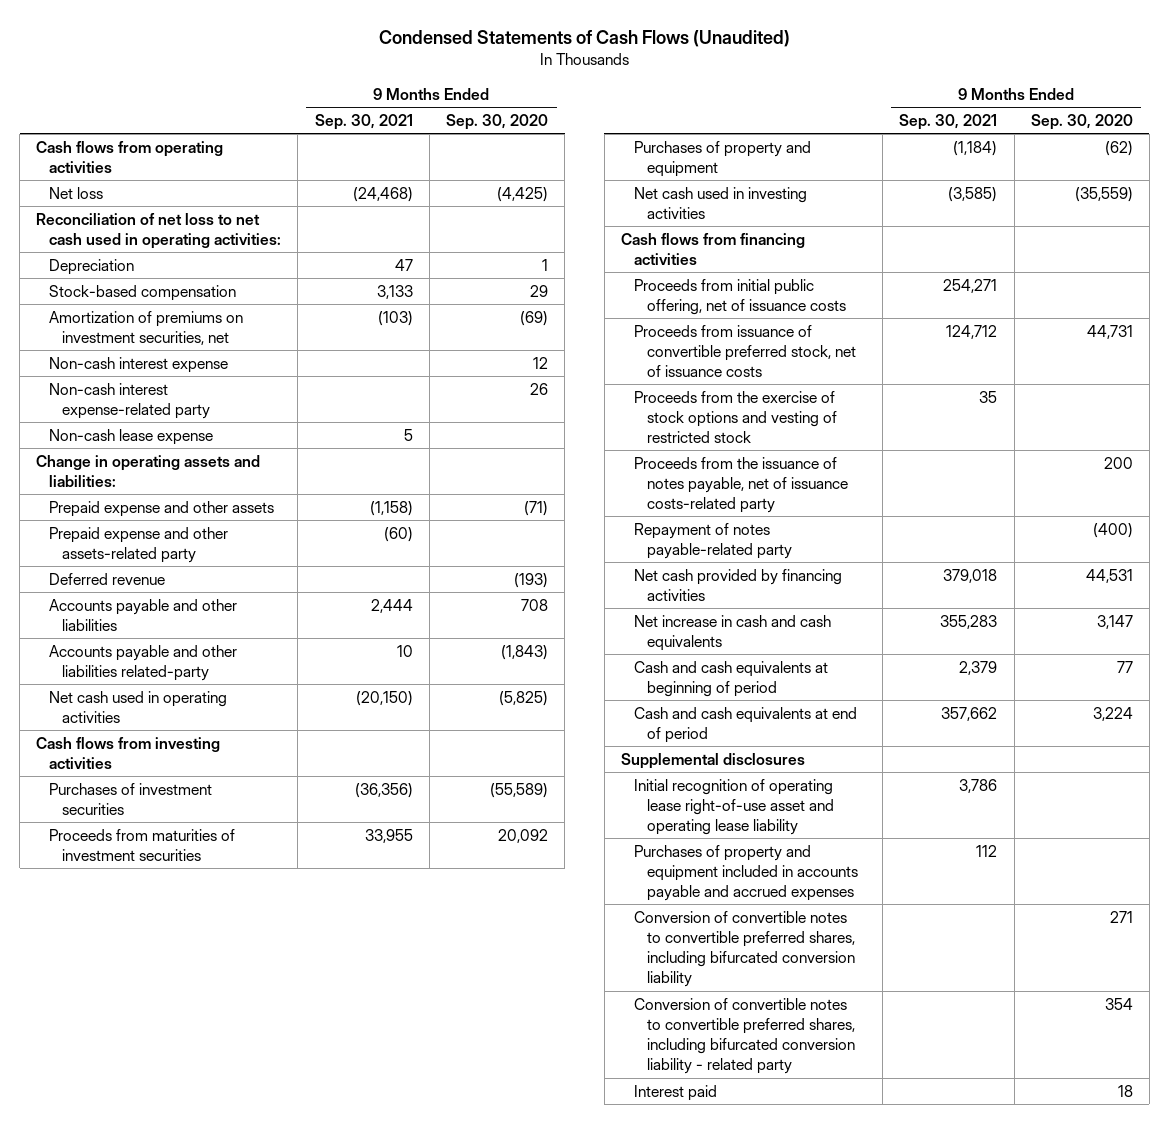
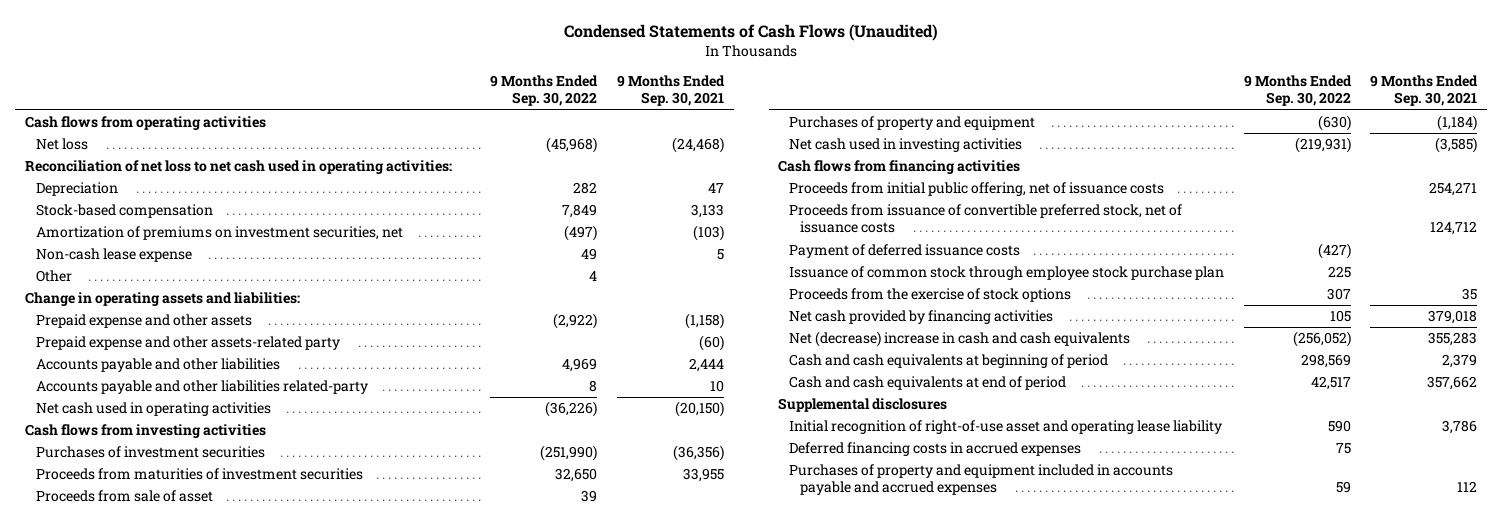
- | 9 Months Ended Sep. 30, 2021 | 9 Months Ended Sep. 30, 2020
+ | 9 Months Ended Sep. 30, 2022 | 9 Months Ended Sep. 30, 2021
- Non-cash interest expense | | 12
- Non-cash interest expense-related party | | 26
+ Other | 4 |
- Deferred revenue | | (193)
+ Proceeds from sale of asset | 39 |
- Proceeds from the exercise of stock options and vesting of restricted stock | 35 |
- Proceeds from the issuance of notes payable, net of issuance costs-related party | | 200
- Repayment of notes payable-related party | | (400)
+ Payment of deferred issuance costs | (427) |
+ Issuance of common stock through employee stock purchase plan | 225 |
+ Proceeds from the exercise of stock options | 307 | 35
- Net increase in cash and cash equivalents | 355,283 | 3,147
+ Net (decrease) increase in cash and cash equivalents | (256,052) | 355,283
- Initial recognition of operating lease right-of-use asset and operating lease liability | 3,786 |
+ Initial recognition of right-of-use asset and operating lease liability | 590 | 3,786
+ Deferred financing costs in accrued expenses | 75 |
- Conversion of convertible notes to convertible preferred shares, including bifurcated conversion liability | | 271
- Conversion of convertible notes to convertible preferred shares, including bifurcated conversion liability - related party | | 354
- Interest paid | | 18

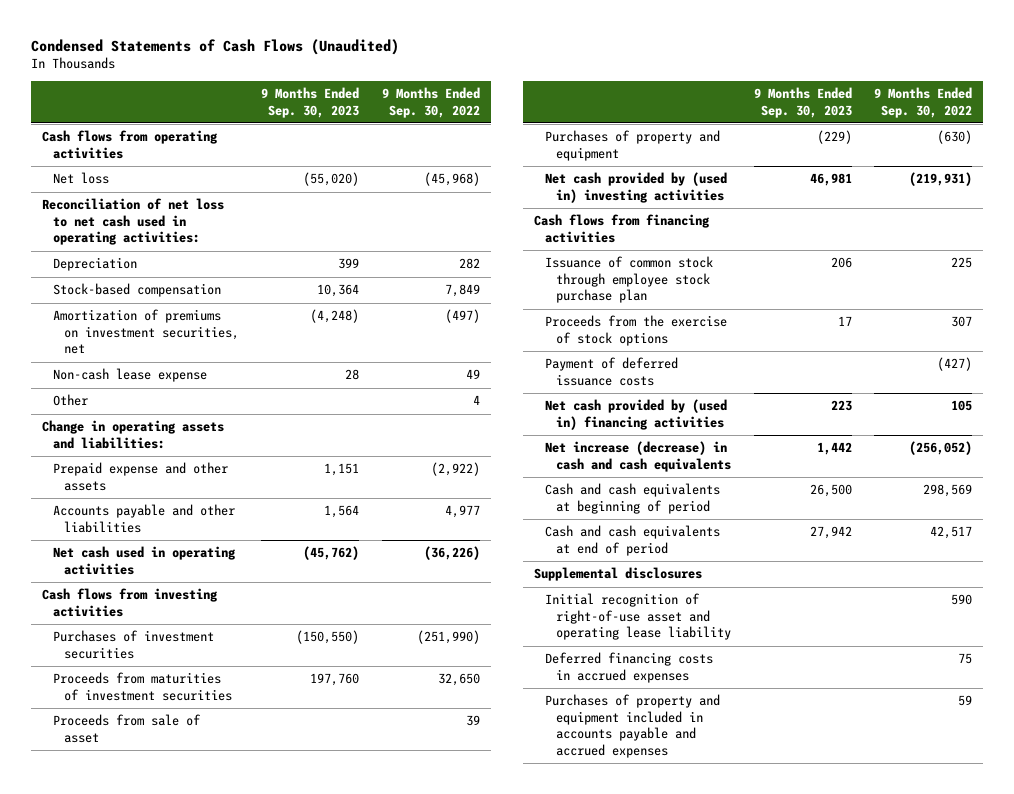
- | 9 Months Ended Sep. 30, 2022 | 9 Months Ended Sep. 30, 2021
+ | 9 Months Ended Sep. 30, 2023 | 9 Months Ended Sep. 30, 2022
- Prepaid expense and other assets-related party | | (60)
- Accounts payable and other liabilities | 4,969 | 2,444
- Accounts payable and other liabilities related-party | 8 | 10
+ Accounts payable and other liabilities | 1,564 | 4,977
- Net cash used in investing activities | (219,931) | (3,585)
+ Net cash provided by (used in) investing activities | 46,981 | (219,931)
- Proceeds from initial public offering, net of issuance costs | | 254,271
- Proceeds from issuance of convertible preferred stock, net of issuance costs | | 124,712
- Net cash provided by financing activities | 105 | 379,018
- Net (decrease) increase in cash and cash equivalents | (256,052) | 355,283
moved down: Payment of deferred issuance costs | | (427)
+ Net cash provided by (used in) financing activities | 223 | 105
+ Net increase (decrease) in cash and cash equivalents | 1,442 | (256,052)

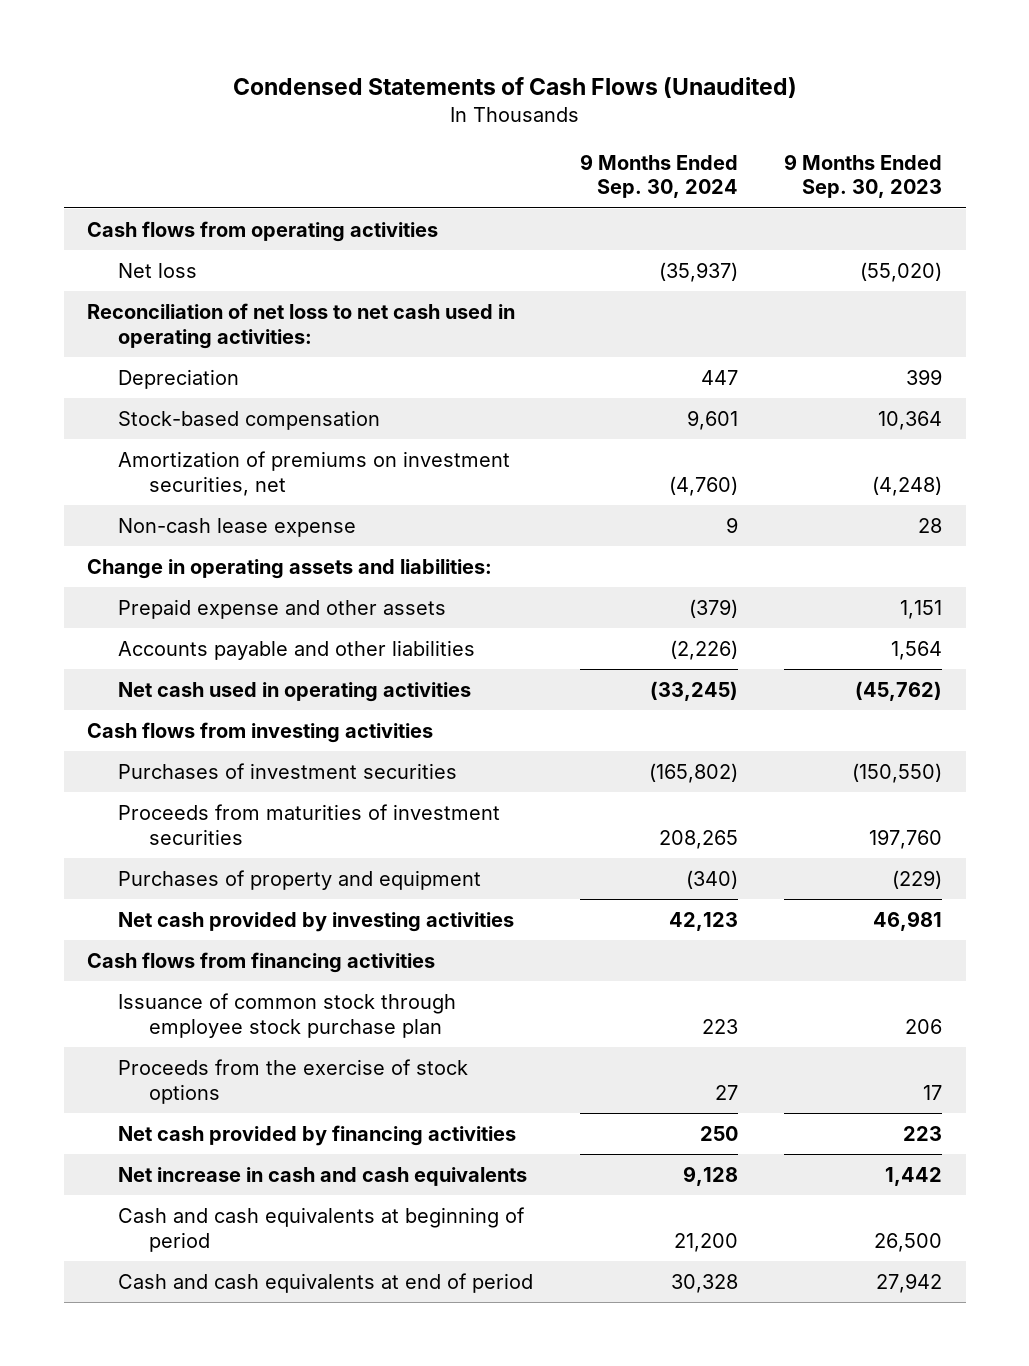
- | 9 Months Ended Sep. 30, 2023 | 9 Months Ended Sep. 30, 2022
+ | 9 Months Ended Sep. 30, 2024 | 9 Months Ended Sep. 30, 2023
- Other | | 4
- Proceeds from sale of asset | | 39
- Net cash provided by (used in) investing activities | 46,981 | (219,931)
+ Net cash provided by investing activities | 42,123 | 46,981
- Payment of deferred issuance costs | | (427)
- Net cash provided by (used in) financing activities | 223 | 105
- Net increase (decrease) in cash and cash equivalents | 1,442 | (256,052)
+ Net cash provided by financing activities | 250 | 223
+ Net increase in cash and cash equivalents | 9,128 | 1,442
- Supplemental disclosures
- Initial recognition of right-of-use asset and operating lease liability | | 590
- Deferred financing costs in accrued expenses | | 75
- Purchases of property and equipment included in accounts payable and accrued expenses | | 59

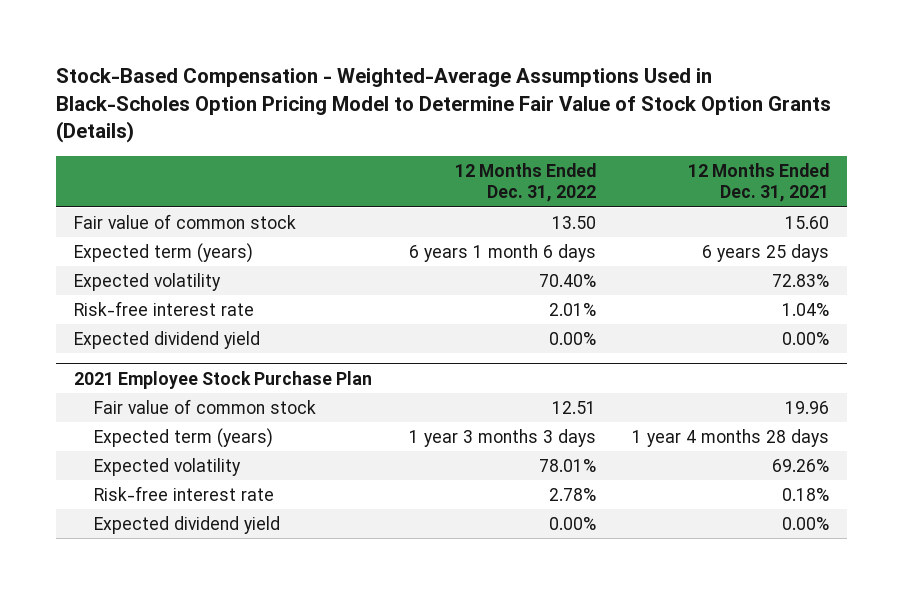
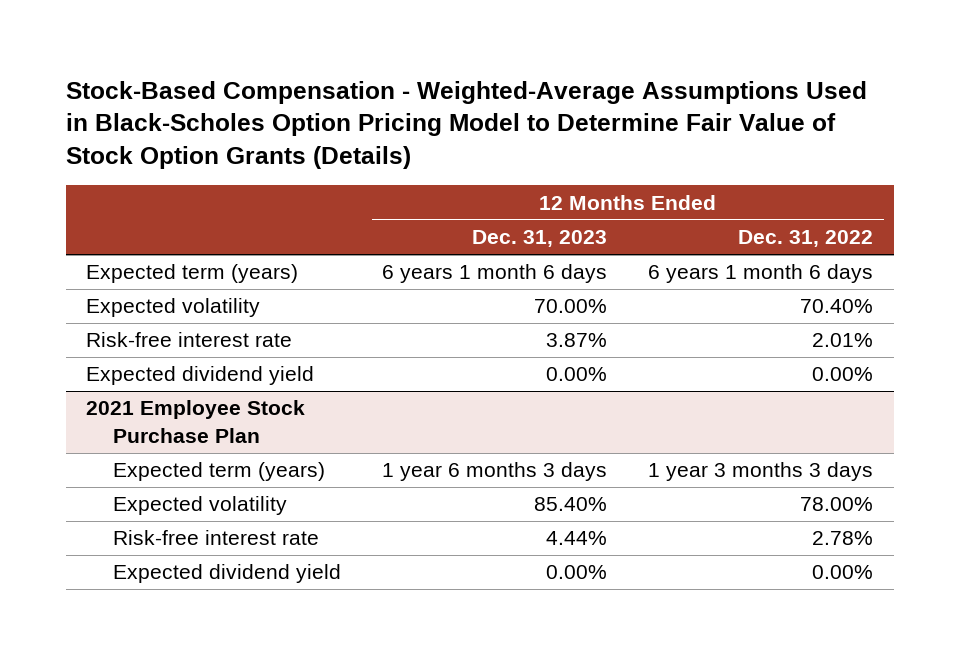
- | 12 Months Ended Dec. 31, 2022 | 12 Months Ended Dec. 31, 2021
+ | 12 Months Ended Dec. 31, 2023 | 12 Months Ended Dec. 31, 2022
- Fair value of common stock | 13.50 | 15.60
@ 2021 Employee Stock Purchase Plan
- Fair value of common stock | 12.51 | 19.96
- Expected volatility | 78.01% | 69.26%
+ Expected volatility | 85.40% | 78.00%

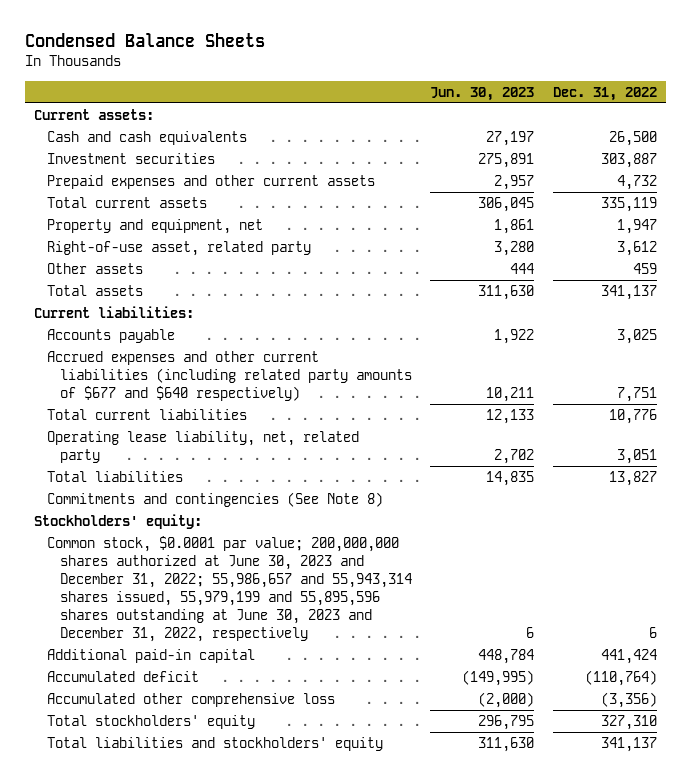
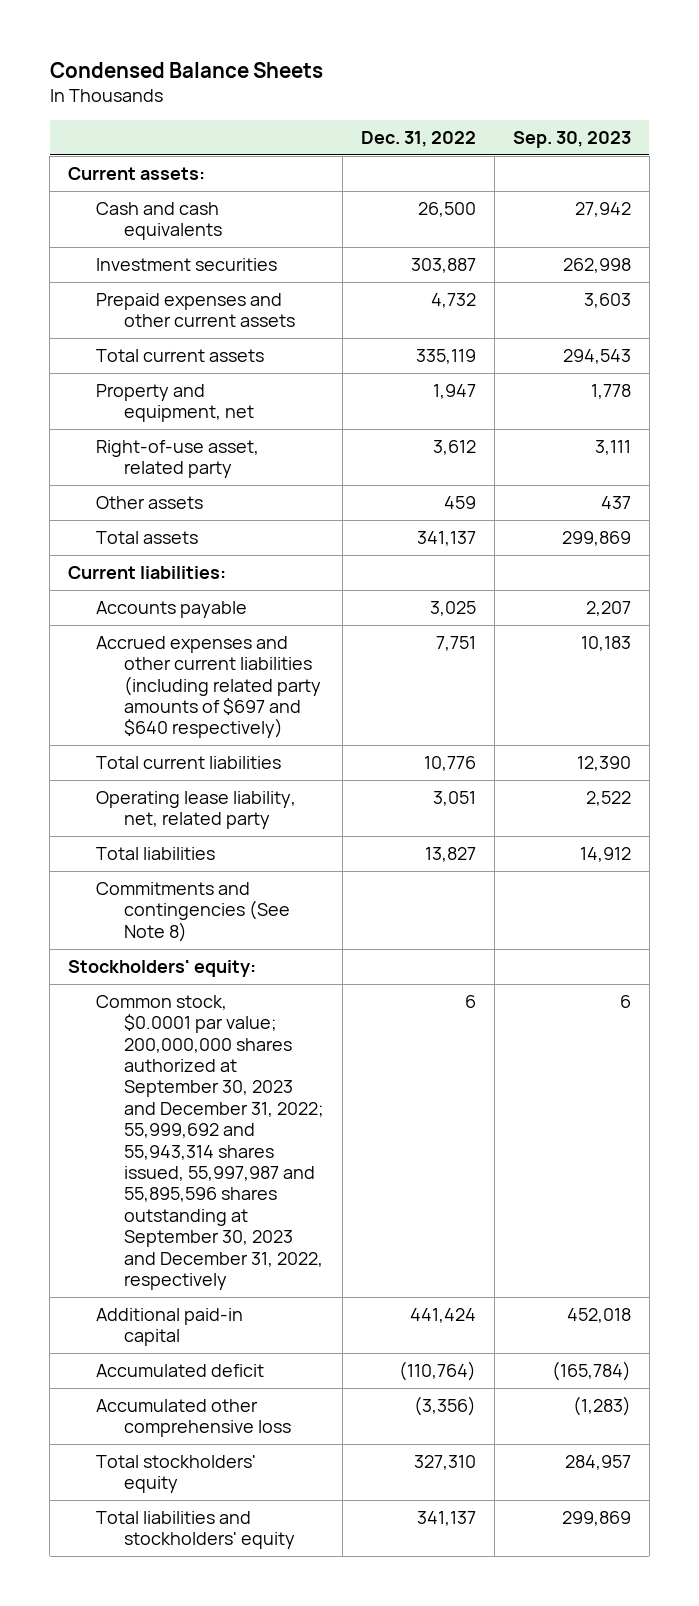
- | Jun. 30, 2023 | Dec. 31, 2022
+ | Dec. 31, 2022 | Sep. 30, 2023
- Accrued expenses and other current liabilities (including related party amounts of $677 and $640 respectively) | 10,211 | 7,751
+ Accrued expenses and other current liabilities (including related party amounts of $697 and $640 respectively) | 7,751 | 10,183
- Common stock, $0.0001 par value; 200,000,000 shares authorized at June 30, 2023 and December 31, 2022; 55,986,657 and 55,943,314 shares issued, 55,979,199 and 55,895,596 shares outstanding at June 30, 2023 and December 31, 2022, respectively | 6 | 6
+ Common stock, $0.0001 par value; 200,000,000 shares authorized at September 30, 2023 and December 31, 2022; 55,999,692 and 55,943,314 shares issued, 55,997,987 and 55,895,596 shares outstanding at September 30, 2023 and December 31, 2022, respectively | 6 | 6

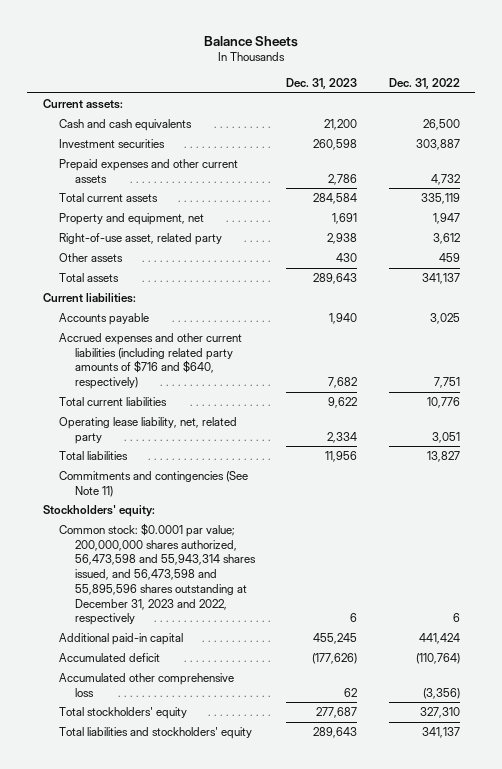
- Condensed Balance Sheets
+ Balance Sheets
- | Dec. 31, 2022 | Sep. 30, 2023
+ | Dec. 31, 2023 | Dec. 31, 2022
- Accrued expenses and other current liabilities (including related party amounts of $697 and $640 respectively) | 7,751 | 10,183
+ Accrued expenses and other current liabilities (including related party amounts of $716 and $640, respectively) | 7,682 | 7,751
- Commitments and contingencies (See Note 8)
+ Commitments and contingencies (See Note 11)
- Common stock, $0.0001 par value; 200,000,000 shares authorized at September 30, 2023 and December 31, 2022; 55,999,692 and 55,943,314 shares issued, 55,997,987 and 55,895,596 shares outstanding at September 30, 2023 and December 31, 2022, respectively | 6 | 6
+ Common stock: $0.0001 par value; 200,000,000 shares authorized, 56,473,598 and 55,943,314 shares issued, and 56,473,598 and 55,895,596 shares outstanding at December 31, 2023 and 2022, respectively | 6 | 6

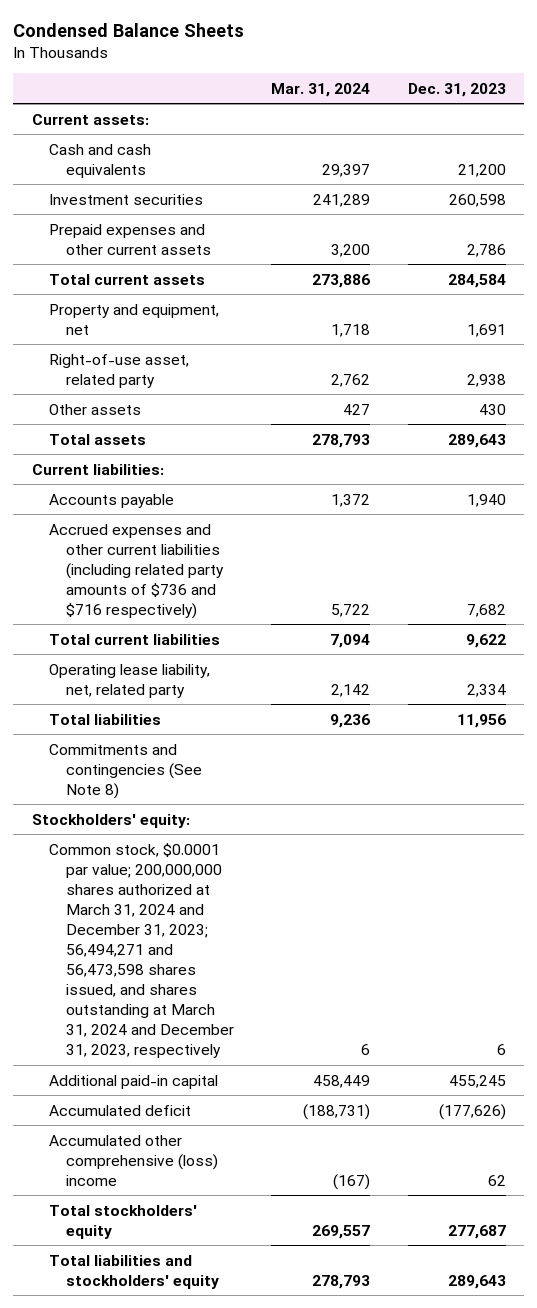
- Balance Sheets
+ Condensed Balance Sheets
- | Dec. 31, 2023 | Dec. 31, 2022
+ | Mar. 31, 2024 | Dec. 31, 2023
- Accrued expenses and other current liabilities (including related party amounts of $716 and $640, respectively) | 7,682 | 7,751
+ Accrued expenses and other current liabilities (including related party amounts of $736 and $716 respectively) | 5,722 | 7,682
- Commitments and contingencies (See Note 11)
+ Commitments and contingencies (See Note 8)
- Common stock: $0.0001 par value; 200,000,000 shares authorized, 56,473,598 and 55,943,314 shares issued, and 56,473,598 and 55,895,596 shares outstanding at December 31, 2023 and 2022, respectively | 6 | 6
+ Common stock, $0.0001 par value; 200,000,000 shares authorized at March 31, 2024 and December 31, 2023; 56,494,271 and 56,473,598 shares issued, and shares outstanding at March 31, 2024 and December 31, 2023, respectively | 6 | 6
- Accumulated other comprehensive loss | 62 | (3,356)
+ Accumulated other comprehensive (loss) income | (167) | 62

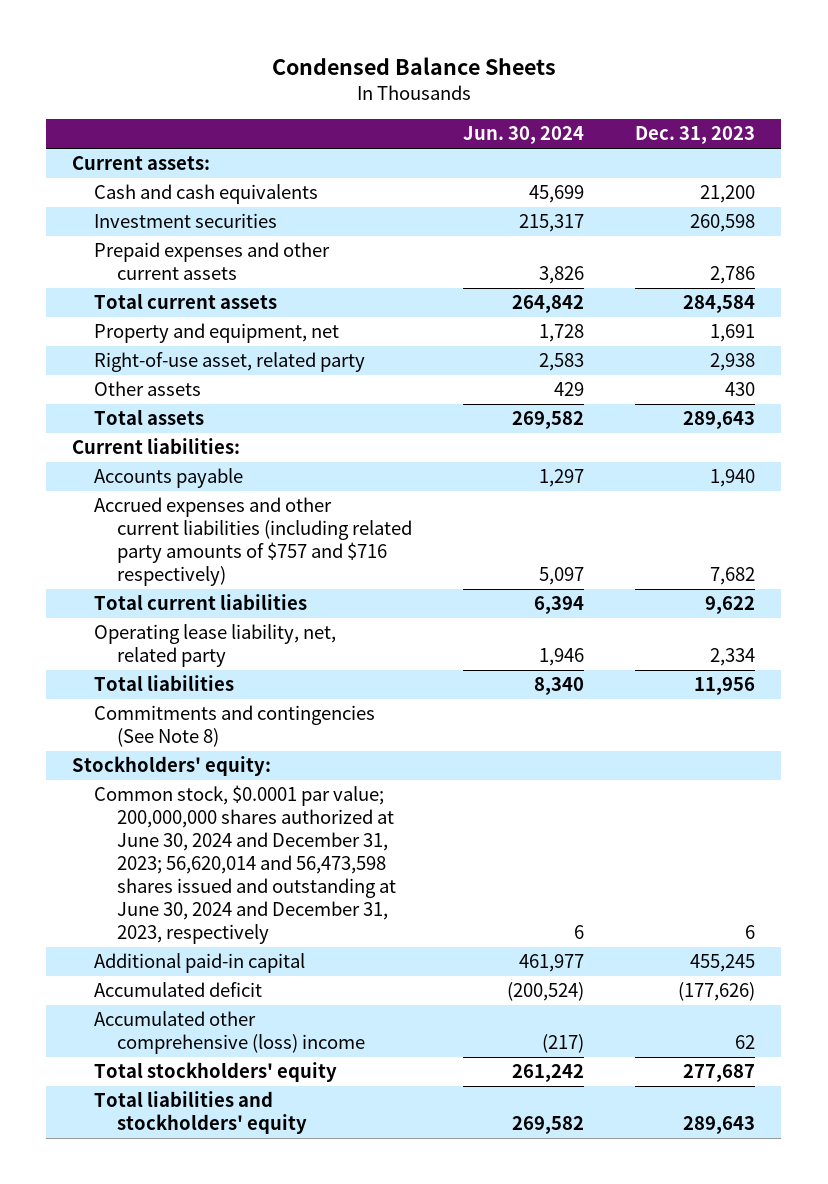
- | Mar. 31, 2024 | Dec. 31, 2023
+ | Jun. 30, 2024 | Dec. 31, 2023
- Accrued expenses and other current liabilities (including related party amounts of $736 and $716 respectively) | 5,722 | 7,682
+ Accrued expenses and other current liabilities (including related party amounts of $757 and $716 respectively) | 5,097 | 7,682
- Common stock, $0.0001 par value; 200,000,000 shares authorized at March 31, 2024 and December 31, 2023; 56,494,271 and 56,473,598 shares issued, and shares outstanding at March 31, 2024 and December 31, 2023, respectively | 6 | 6
+ Common stock, $0.0001 par value; 200,000,000 shares authorized at June 30, 2024 and December 31, 2023; 56,620,014 and 56,473,598 shares issued and outstanding at June 30, 2024 and December 31, 2023, respectively | 6 | 6

